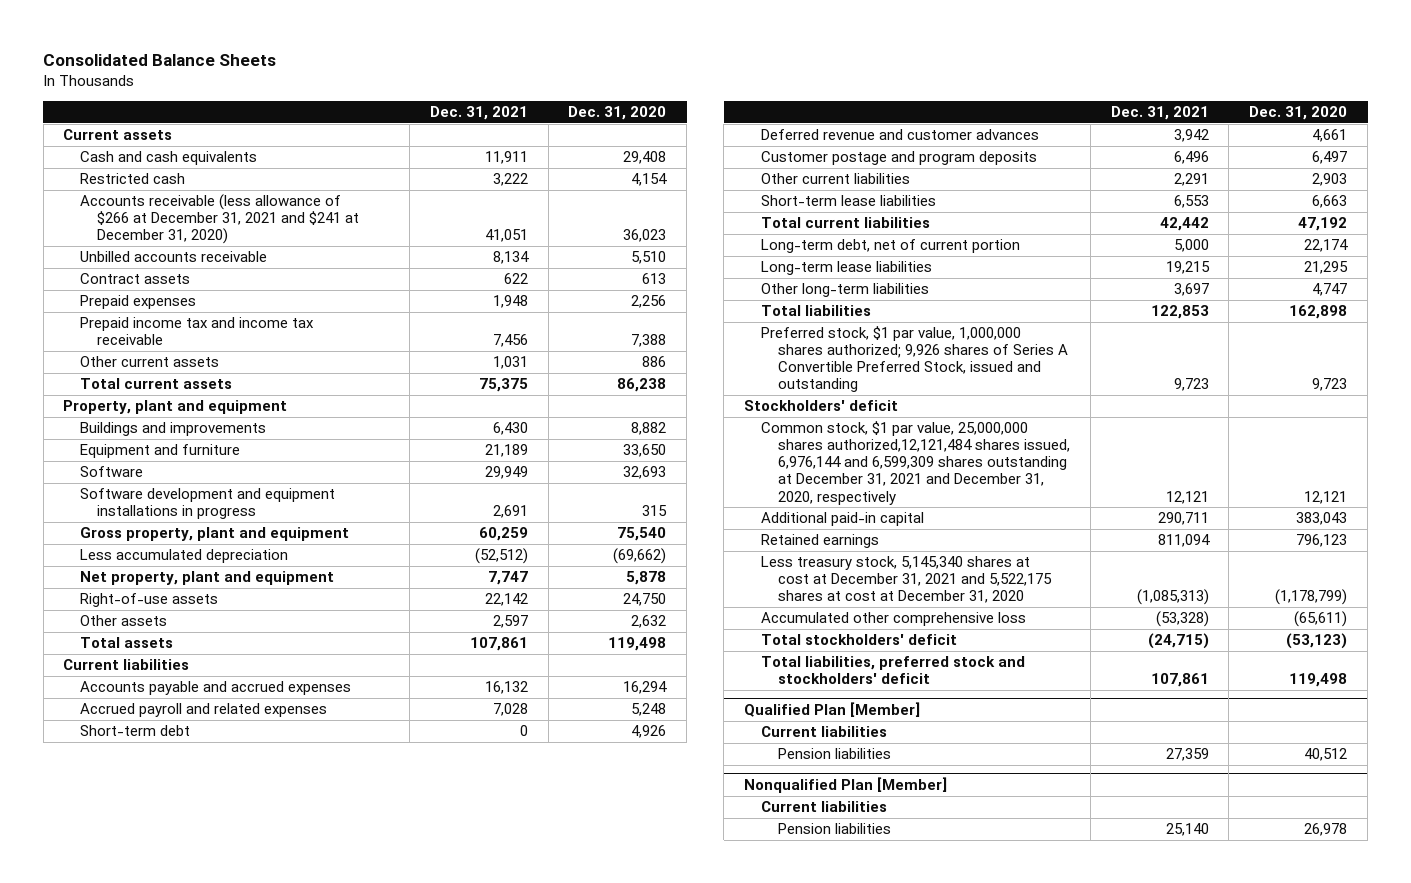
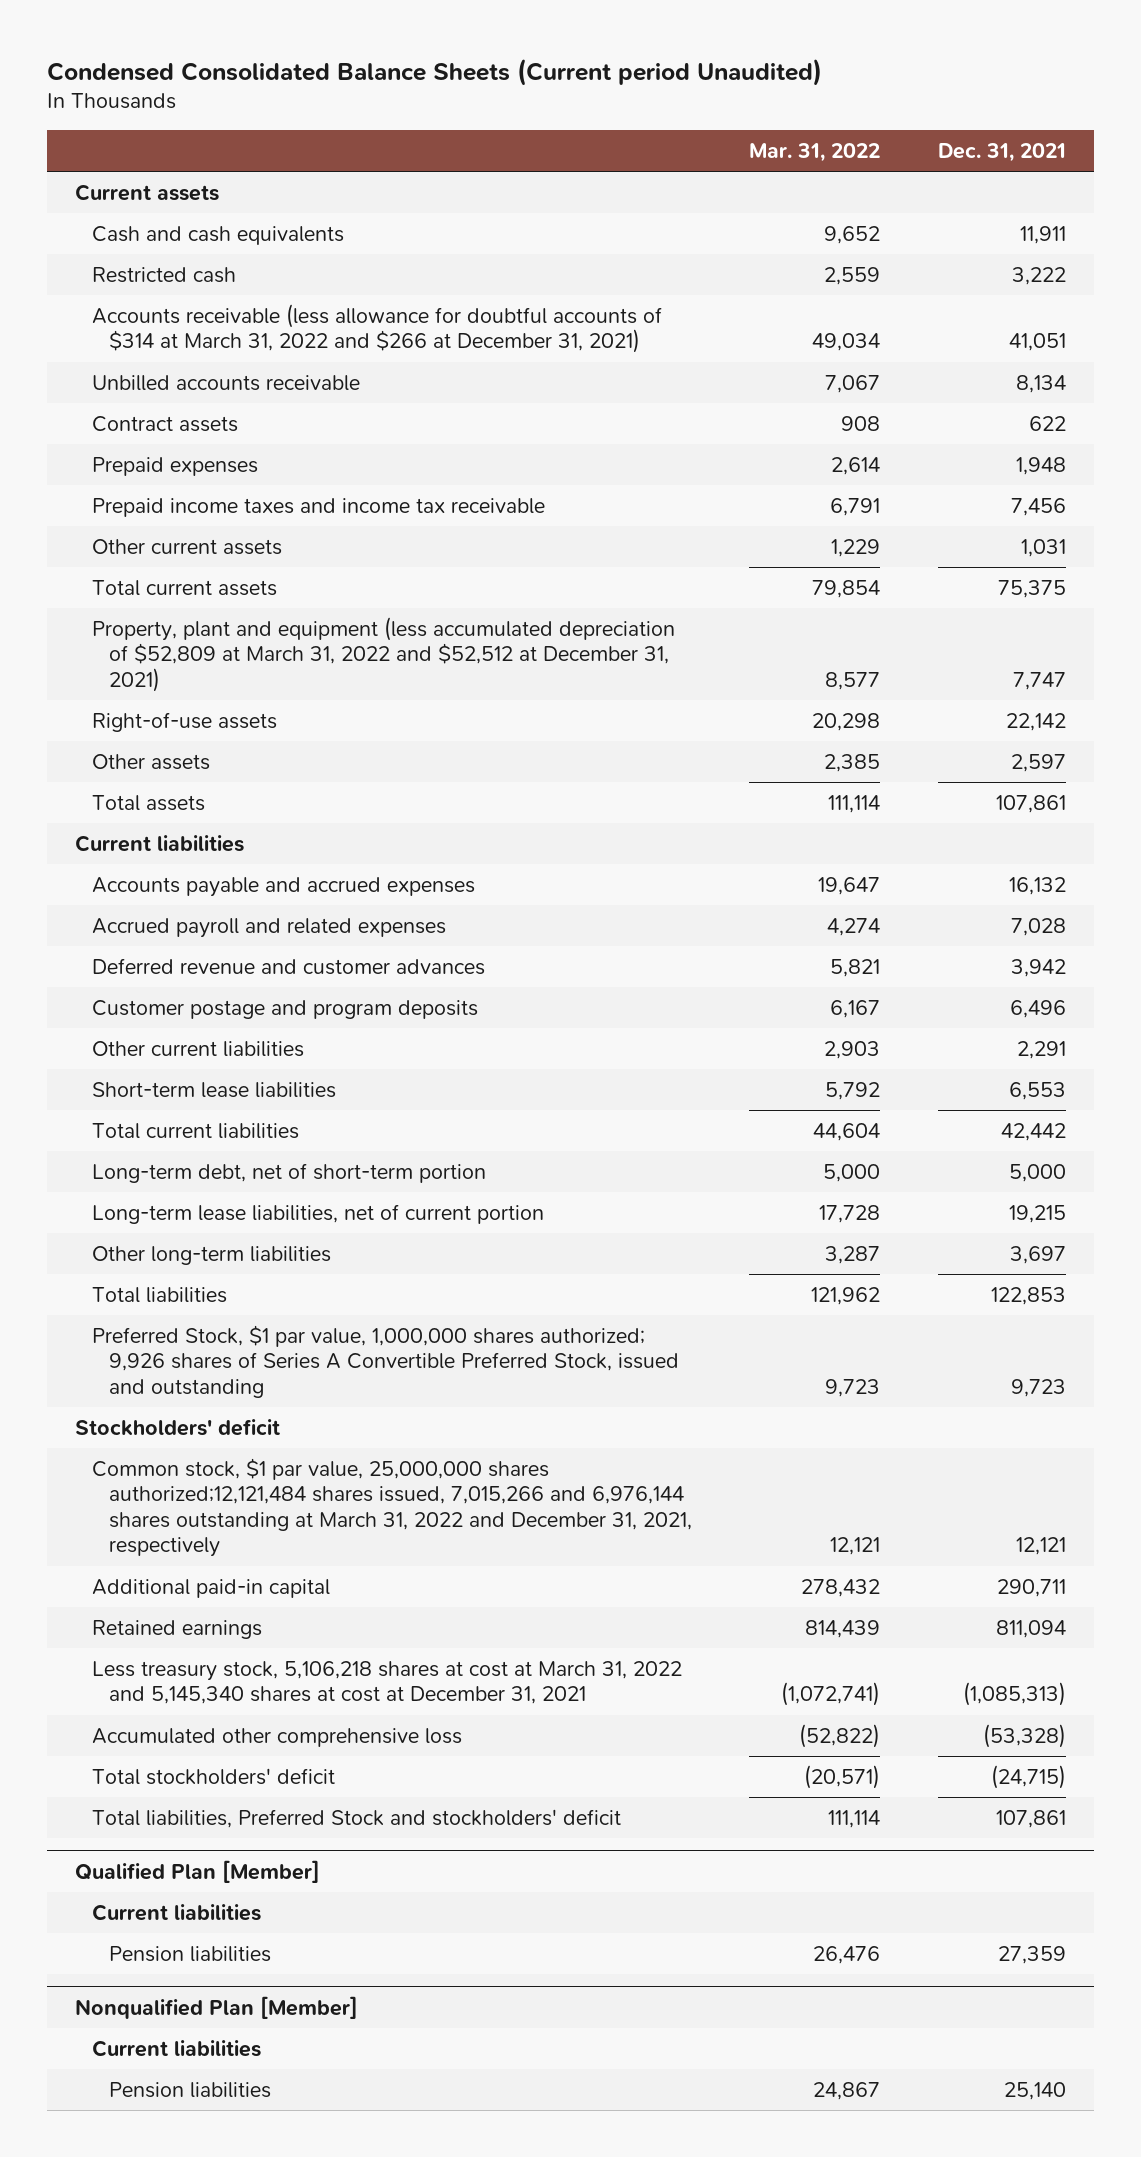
- Consolidated Balance Sheets
+ Condensed Consolidated Balance Sheets (Current period Unaudited)
- | Dec. 31, 2021 | Dec. 31, 2020
+ | Mar. 31, 2022 | Dec. 31, 2021
- Accounts receivable (less allowance of $266 at December 31, 2021 and $241 at December 31, 2020) | 41,051 | 36,023
+ Accounts receivable (less allowance for doubtful accounts of $314 at March 31, 2022 and $266 at December 31, 2021) | 49,034 | 41,051
- Prepaid income tax and income tax receivable | 7,456 | 7,388
+ Prepaid income taxes and income tax receivable | 6,791 | 7,456
- Property, plant and equipment
- Buildings and improvements | 6,430 | 8,882
- Equipment and furniture | 21,189 | 33,650
- Software | 29,949 | 32,693
- Software development and equipment installations in progress | 2,691 | 315
- Gross property, plant and equipment | 60,259 | 75,540
- Less accumulated depreciation | (52,512) | (69,662)
- Net property, plant and equipment | 7,747 | 5,878
+ Property, plant and equipment (less accumulated depreciation of $52,809 at March 31, 2022 and $52,512 at December 31, 2021) | 8,577 | 7,747
- Short-term debt | 0 | 4,926
- Long-term debt, net of current portion | 5,000 | 22,174
- Long-term lease liabilities | 19,215 | 21,295
+ Long-term debt, net of short-term portion | 5,000 | 5,000
+ Long-term lease liabilities, net of current portion | 17,728 | 19,215
- Preferred stock, $1 par value, 1,000,000 shares authorized; 9,926 shares of Series A Convertible Preferred Stock, issued and outstanding | 9,723 | 9,723
+ Preferred Stock, $1 par value, 1,000,000 shares authorized; 9,926 shares of Series A Convertible Preferred Stock, issued and outstanding | 9,723 | 9,723
- Common stock, $1 par value, 25,000,000 shares authorized,12,121,484 shares issued, 6,976,144 and 6,599,309 shares outstanding at December 31, 2021 and December 31, 2020, respectively | 12,121 | 12,121
+ Common stock, $1 par value, 25,000,000 shares authorized;12,121,484 shares issued, 7,015,266 and 6,976,144 shares outstanding at March 31, 2022 and December 31, 2021, respectively | 12,121 | 12,121
- Less treasury stock, 5,145,340 shares at cost at December 31, 2021 and 5,522,175 shares at cost at December 31, 2020 | (1,085,313) | (1,178,799)
+ Less treasury stock, 5,106,218 shares at cost at March 31, 2022 and 5,145,340 shares at cost at December 31, 2021 | (1,072,741) | (1,085,313)
- Total liabilities, preferred stock and stockholders' deficit | 107,861 | 119,498
+ Total liabilities, Preferred Stock and stockholders' deficit | 111,114 | 107,861

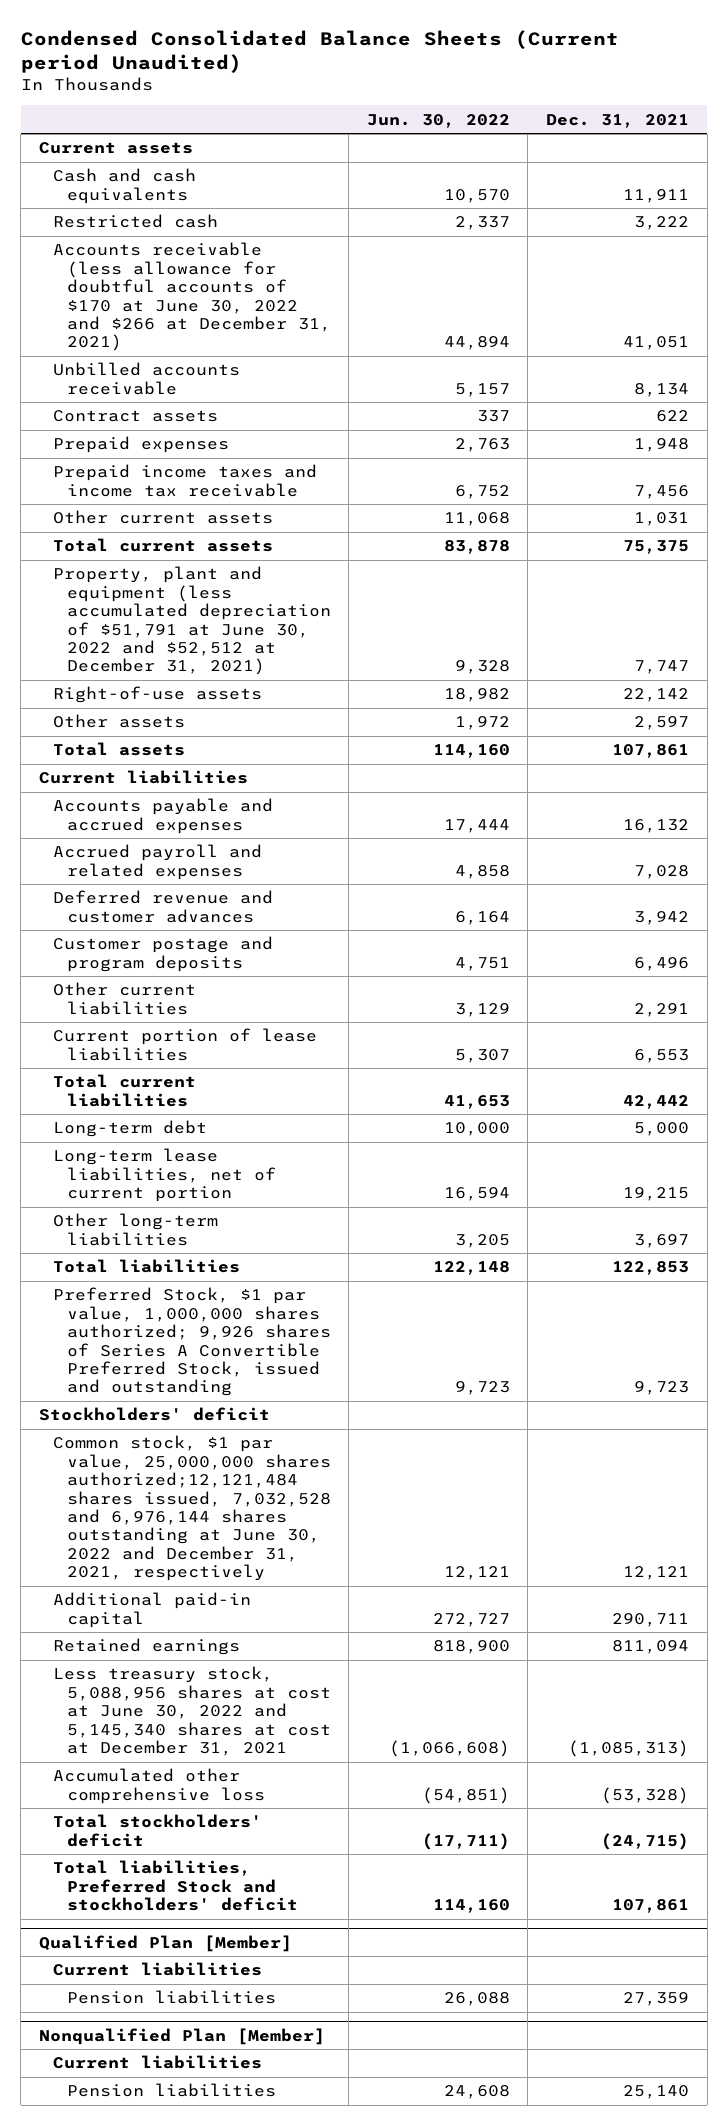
- | Mar. 31, 2022 | Dec. 31, 2021
+ | Jun. 30, 2022 | Dec. 31, 2021
- Accounts receivable (less allowance for doubtful accounts of $314 at March 31, 2022 and $266 at December 31, 2021) | 49,034 | 41,051
+ Accounts receivable (less allowance for doubtful accounts of $170 at June 30, 2022 and $266 at December 31, 2021) | 44,894 | 41,051
- Property, plant and equipment (less accumulated depreciation of $52,809 at March 31, 2022 and $52,512 at December 31, 2021) | 8,577 | 7,747
+ Property, plant and equipment (less accumulated depreciation of $51,791 at June 30, 2022 and $52,512 at December 31, 2021) | 9,328 | 7,747
- Short-term lease liabilities | 5,792 | 6,553
+ Current portion of lease liabilities | 5,307 | 6,553
- Long-term debt, net of short-term portion | 5,000 | 5,000
+ Long-term debt | 10,000 | 5,000
- Common stock, $1 par value, 25,000,000 shares authorized;12,121,484 shares issued, 7,015,266 and 6,976,144 shares outstanding at March 31, 2022 and December 31, 2021, respectively | 12,121 | 12,121
+ Common stock, $1 par value, 25,000,000 shares authorized;12,121,484 shares issued, 7,032,528 and 6,976,144 shares outstanding at June 30, 2022 and December 31, 2021, respectively | 12,121 | 12,121
- Less treasury stock, 5,106,218 shares at cost at March 31, 2022 and 5,145,340 shares at cost at December 31, 2021 | (1,072,741) | (1,085,313)
+ Less treasury stock, 5,088,956 shares at cost at June 30, 2022 and 5,145,340 shares at cost at December 31, 2021 | (1,066,608) | (1,085,313)

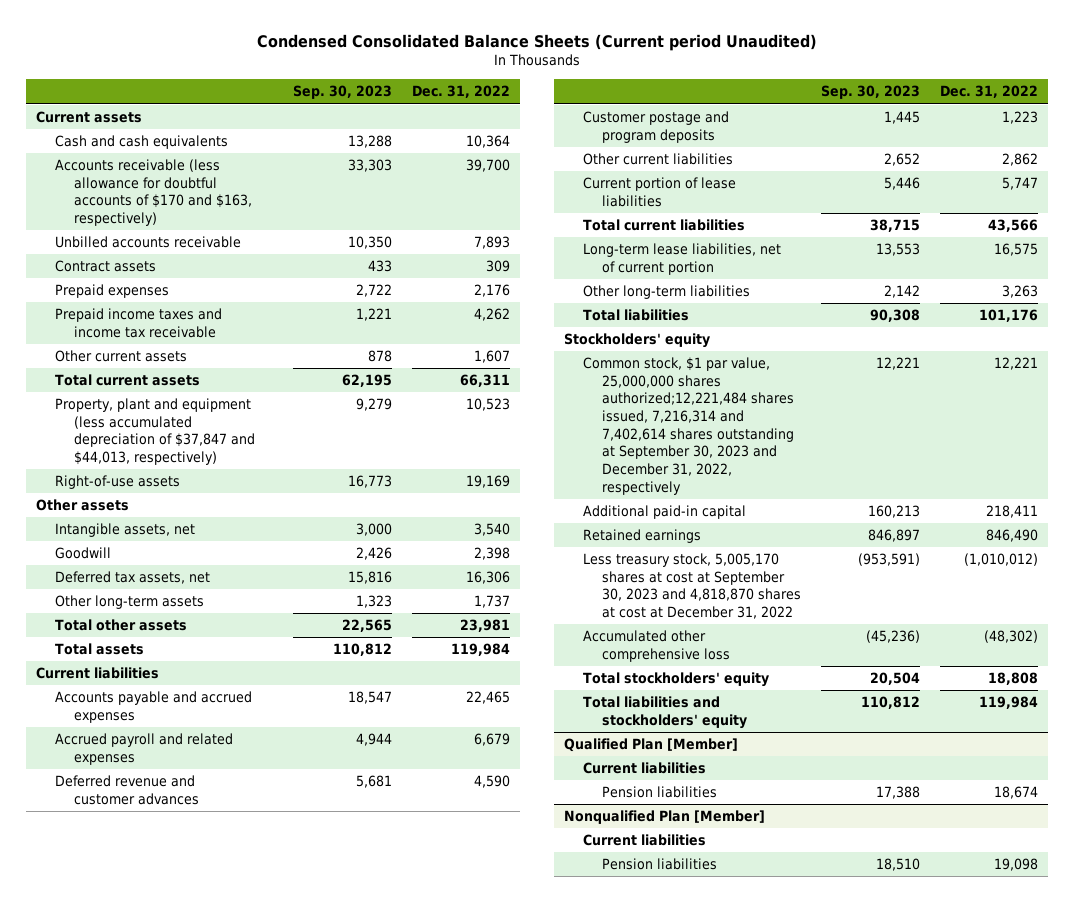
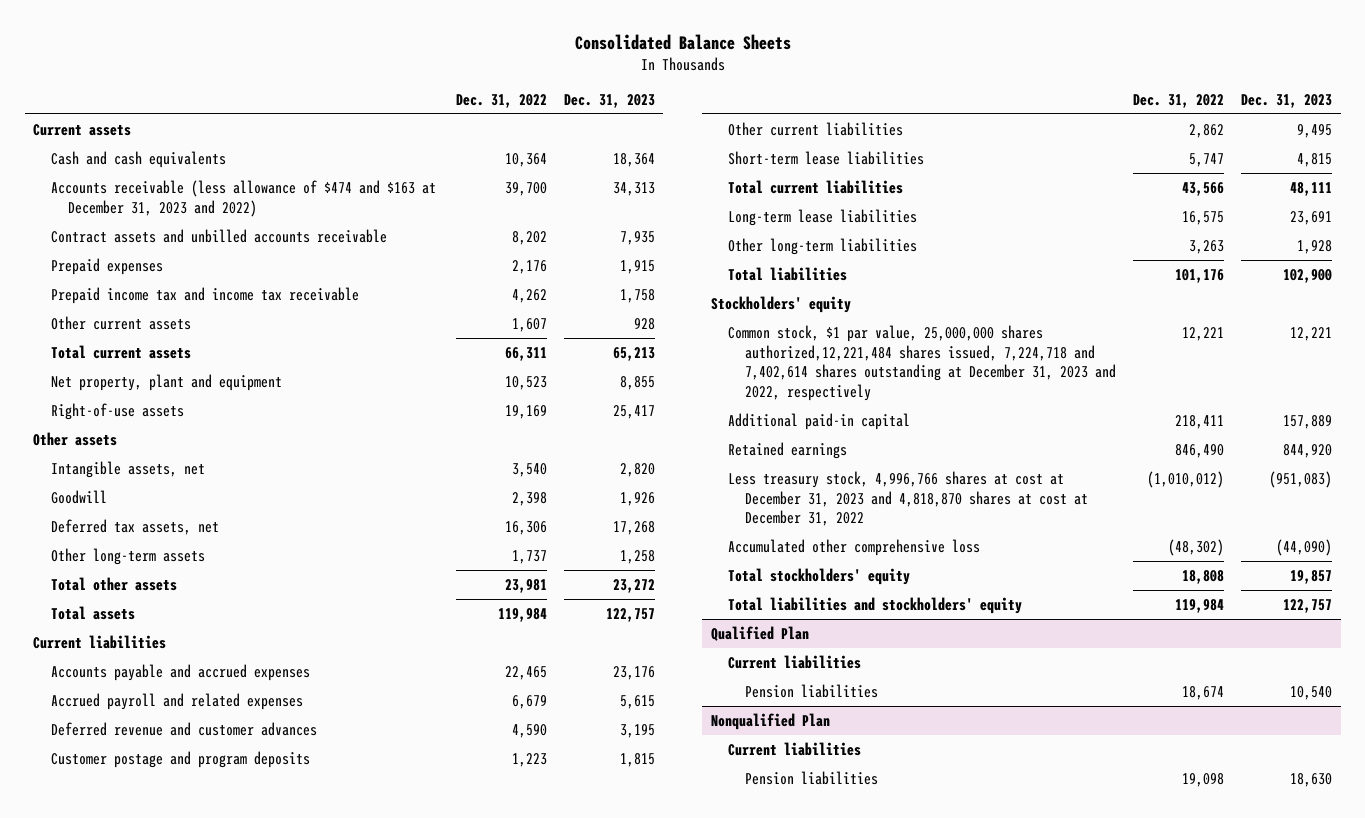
- Condensed Consolidated Balance Sheets (Current period Unaudited)
+ Consolidated Balance Sheets
- | Sep. 30, 2023 | Dec. 31, 2022
+ | Dec. 31, 2022 | Dec. 31, 2023
- Accounts receivable (less allowance for doubtful accounts of $170 and $163, respectively) | 33,303 | 39,700
- Unbilled accounts receivable | 10,350 | 7,893
- Contract assets | 433 | 309
+ Accounts receivable (less allowance of $474 and $163 at December 31, 2023 and 2022) | 39,700 | 34,313
+ Contract assets and unbilled accounts receivable | 8,202 | 7,935
- Prepaid income taxes and income tax receivable | 1,221 | 4,262
+ Prepaid income tax and income tax receivable | 4,262 | 1,758
- Property, plant and equipment (less accumulated depreciation of $37,847 and $44,013, respectively) | 9,279 | 10,523
+ Net property, plant and equipment | 10,523 | 8,855
- Current portion of lease liabilities | 5,446 | 5,747
+ Short-term lease liabilities | 5,747 | 4,815
- Long-term lease liabilities, net of current portion | 13,553 | 16,575
+ Long-term lease liabilities | 16,575 | 23,691
- Common stock, $1 par value, 25,000,000 shares authorized;12,221,484 shares issued, 7,216,314 and 7,402,614 shares outstanding at September 30, 2023 and December 31, 2022, respectively | 12,221 | 12,221
+ Common stock, $1 par value, 25,000,000 shares authorized,12,221,484 shares issued, 7,224,718 and 7,402,614 shares outstanding at December 31, 2023 and 2022, respectively | 12,221 | 12,221
- Less treasury stock, 5,005,170 shares at cost at September 30, 2023 and 4,818,870 shares at cost at December 31, 2022 | (953,591) | (1,010,012)
+ Less treasury stock, 4,996,766 shares at cost at December 31, 2023 and 4,818,870 shares at cost at December 31, 2022 | (1,010,012) | (951,083)
- Qualified Plan [Member]
+ Qualified Plan
- Nonqualified Plan [Member]
+ Nonqualified Plan

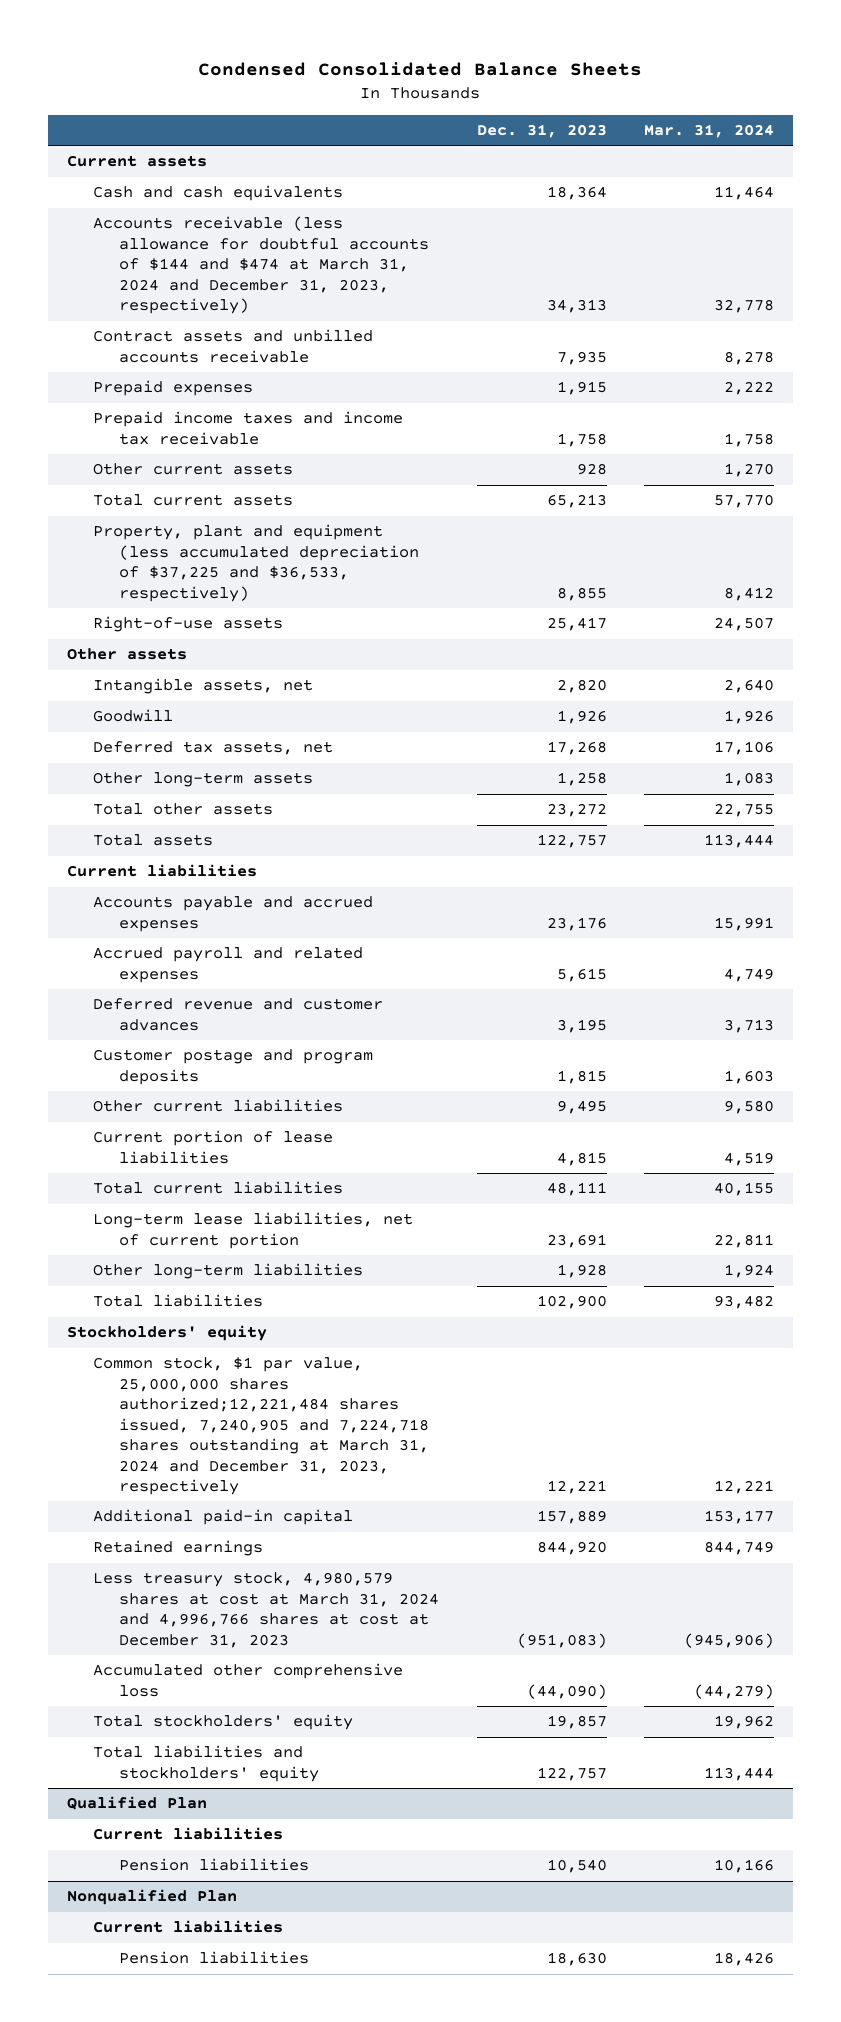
- Consolidated Balance Sheets
+ Condensed Consolidated Balance Sheets
- | Dec. 31, 2022 | Dec. 31, 2023
+ | Dec. 31, 2023 | Mar. 31, 2024
- Accounts receivable (less allowance of $474 and $163 at December 31, 2023 and 2022) | 39,700 | 34,313
+ Accounts receivable (less allowance for doubtful accounts of $144 and $474 at March 31, 2024 and December 31, 2023, respectively) | 34,313 | 32,778
- Prepaid income tax and income tax receivable | 4,262 | 1,758
+ Prepaid income taxes and income tax receivable | 1,758 | 1,758
- Net property, plant and equipment | 10,523 | 8,855
+ Property, plant and equipment (less accumulated depreciation of $37,225 and $36,533, respectively) | 8,855 | 8,412
- Short-term lease liabilities | 5,747 | 4,815
+ Current portion of lease liabilities | 4,815 | 4,519
- Long-term lease liabilities | 16,575 | 23,691
+ Long-term lease liabilities, net of current portion | 23,691 | 22,811
- Common stock, $1 par value, 25,000,000 shares authorized,12,221,484 shares issued, 7,224,718 and 7,402,614 shares outstanding at December 31, 2023 and 2022, respectively | 12,221 | 12,221
+ Common stock, $1 par value, 25,000,000 shares authorized;12,221,484 shares issued, 7,240,905 and 7,224,718 shares outstanding at March 31, 2024 and December 31, 2023, respectively | 12,221 | 12,221
- Less treasury stock, 4,996,766 shares at cost at December 31, 2023 and 4,818,870 shares at cost at December 31, 2022 | (1,010,012) | (951,083)
+ Less treasury stock, 4,980,579 shares at cost at March 31, 2024 and 4,996,766 shares at cost at December 31, 2023 | (951,083) | (945,906)

